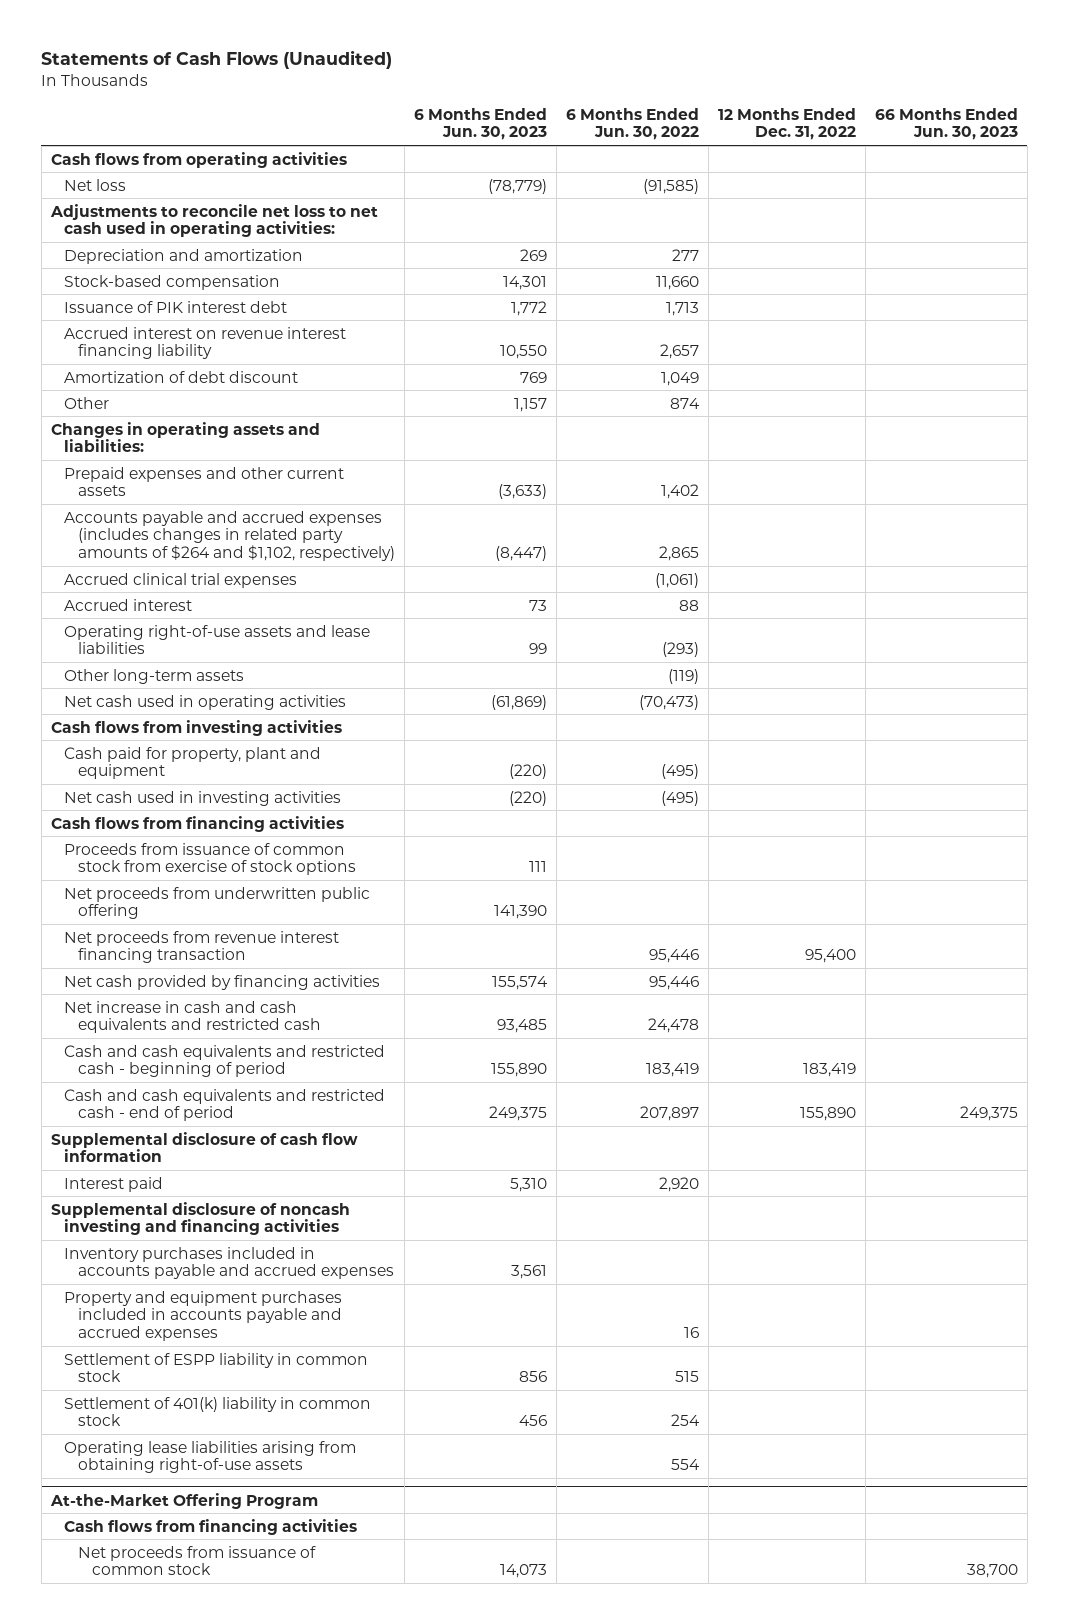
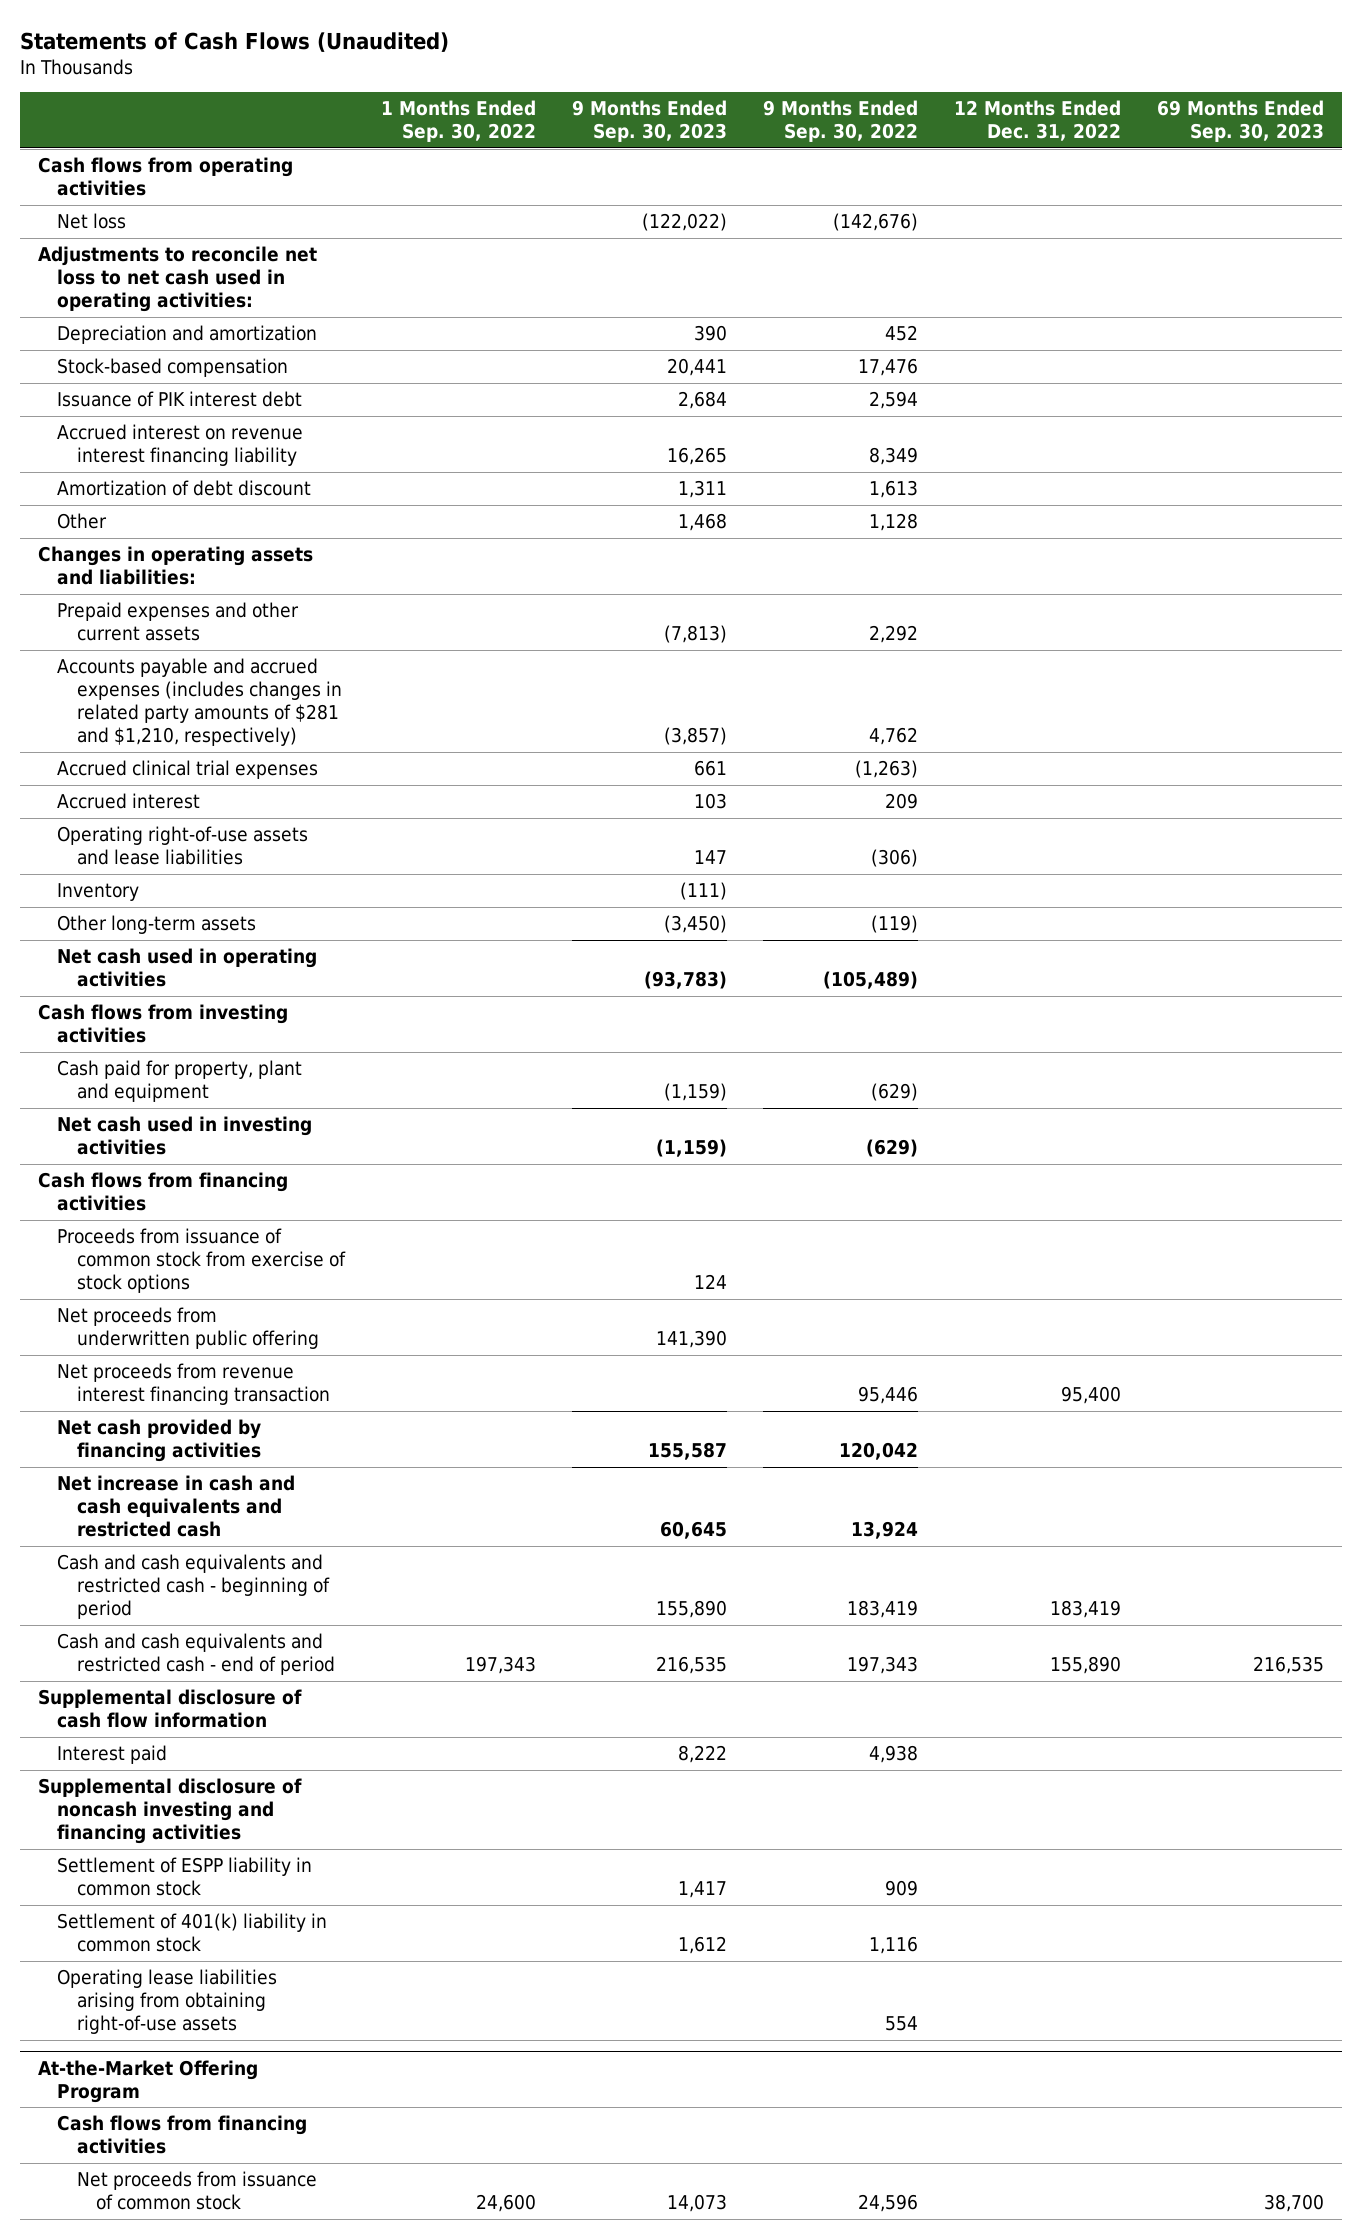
- | 6 Months Ended Jun. 30, 2023 | 6 Months Ended Jun. 30, 2022 | 12 Months Ended Dec. 31, 2022 | 66 Months Ended Jun. 30, 2023
+ | 1 Months Ended Sep. 30, 2022 | 9 Months Ended Sep. 30, 2023 | 9 Months Ended Sep. 30, 2022 | 12 Months Ended Dec. 31, 2022 | 69 Months Ended Sep. 30, 2023
- Accounts payable and accrued expenses (includes changes in related party amounts of $264 and $1,102, respectively) | (8,447) | 2,865 | |
+ Accounts payable and accrued expenses (includes changes in related party amounts of $281 and $1,210, respectively) | | (3,857) | 4,762 | |
+ Inventory | | (111) | | |
- Inventory purchases included in accounts payable and accrued expenses | 3,561 | | |
- Property and equipment purchases included in accounts payable and accrued expenses | | 16 | |

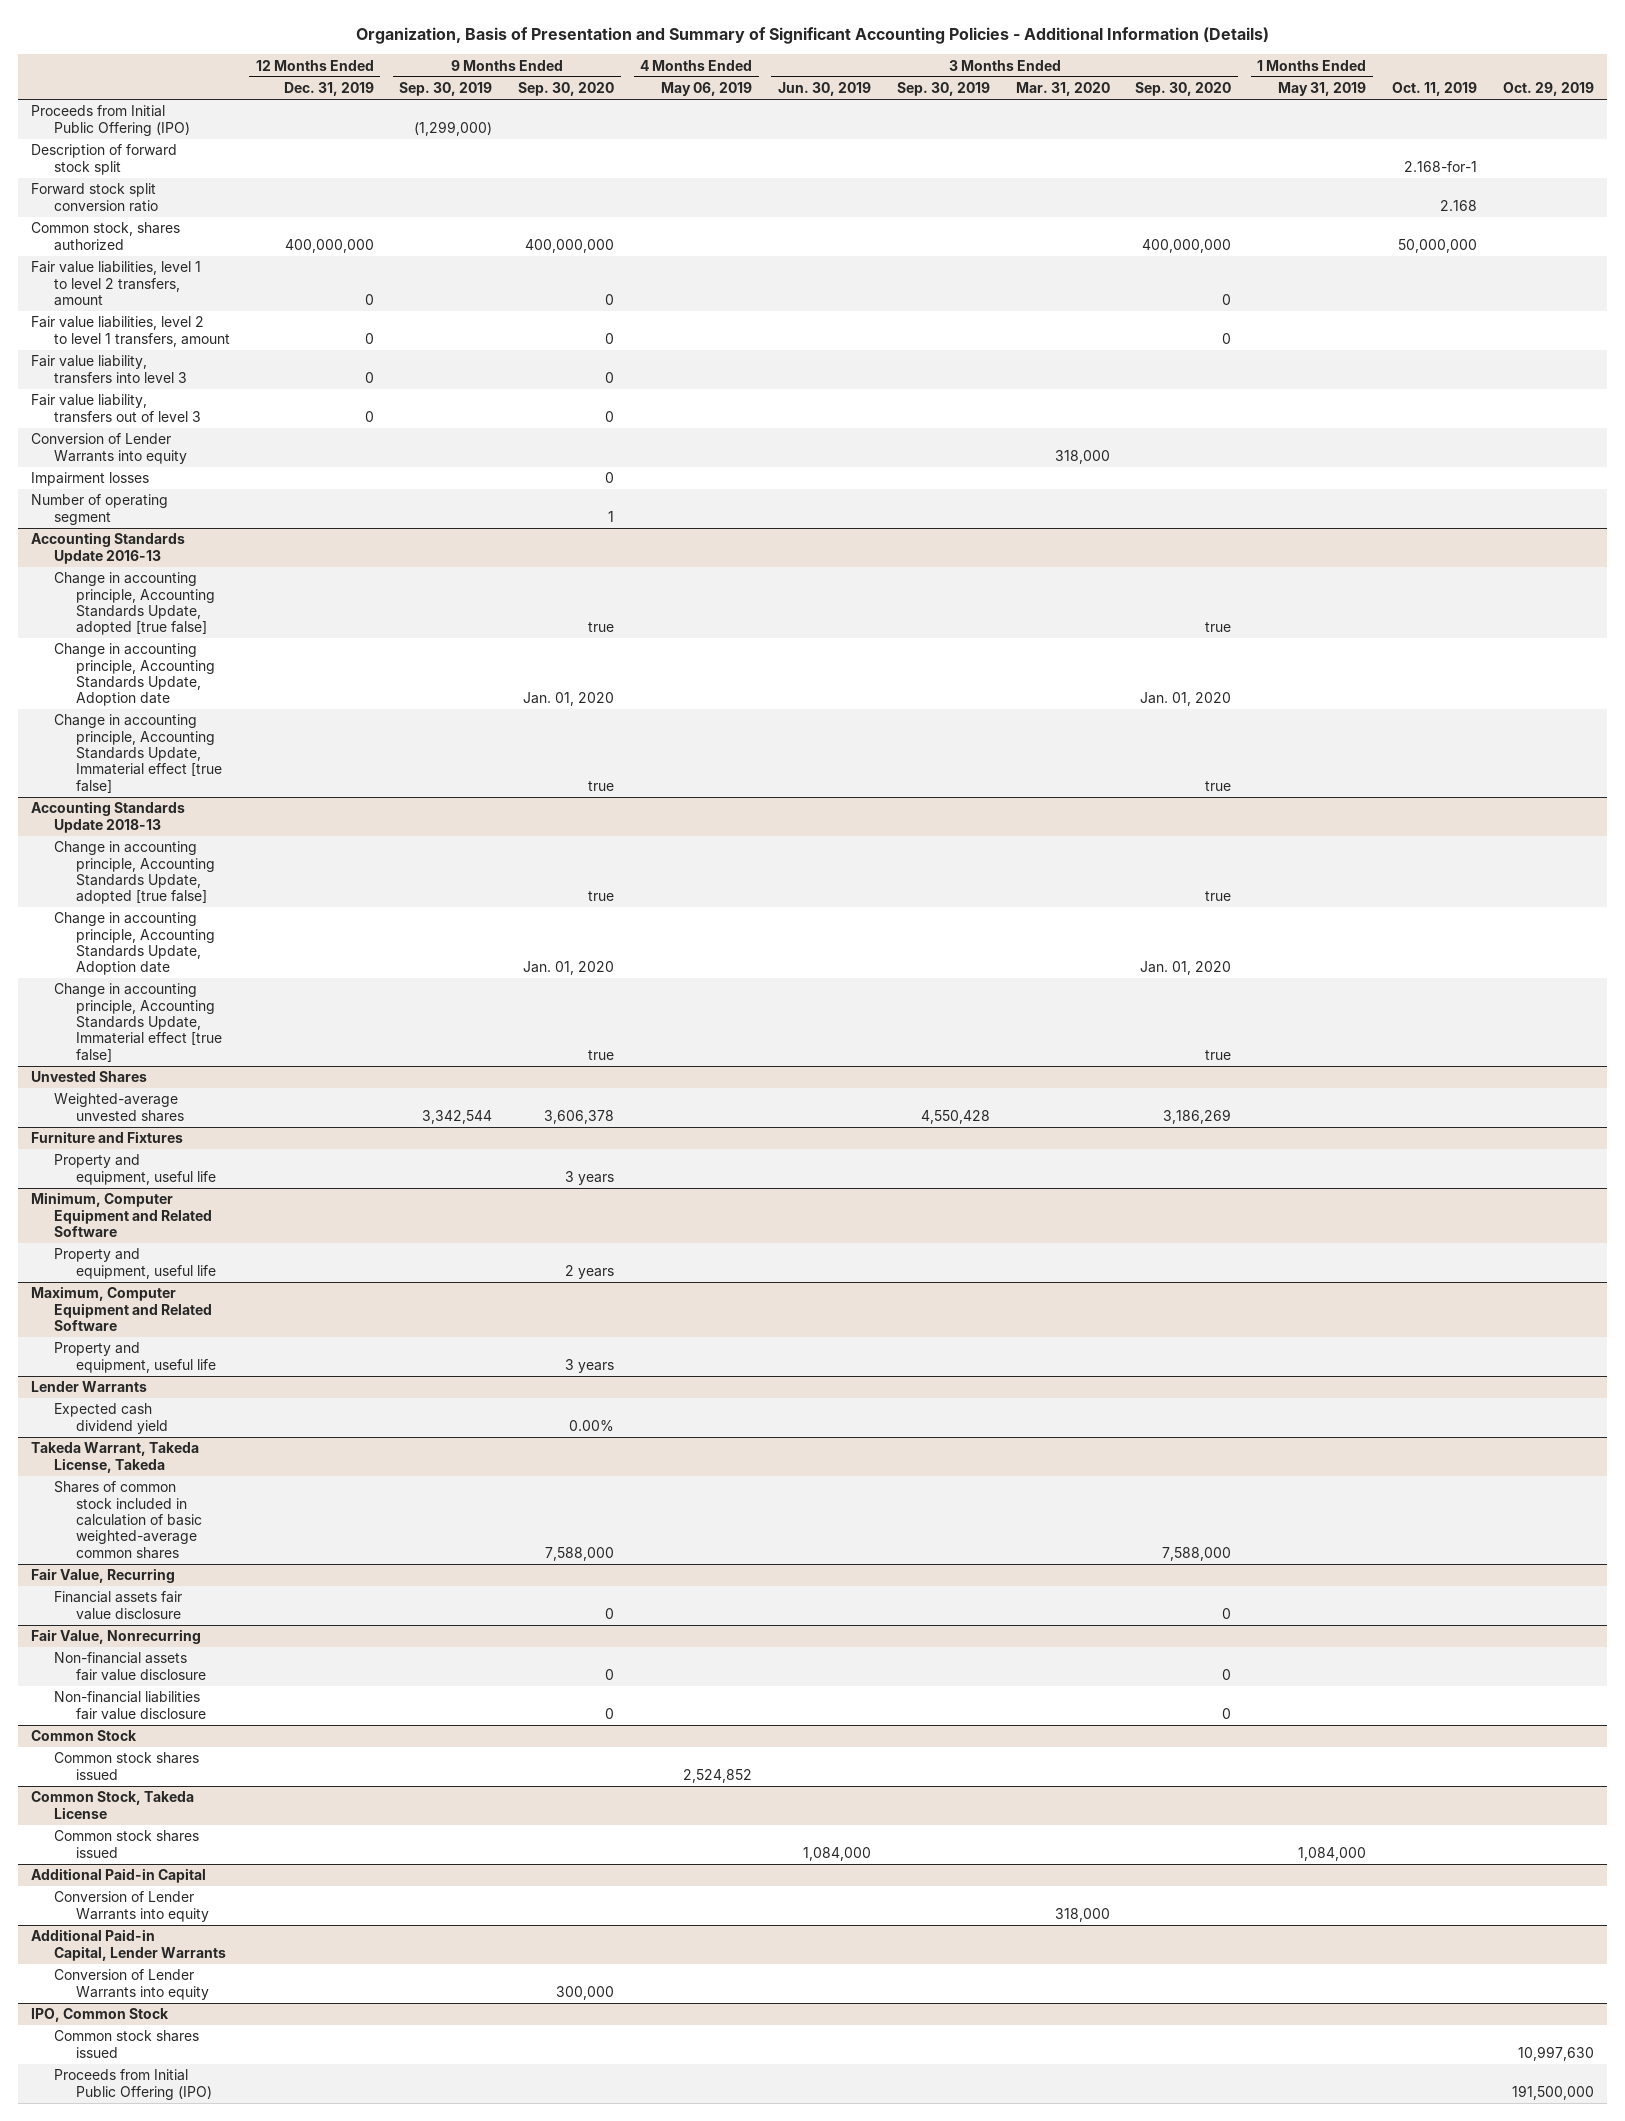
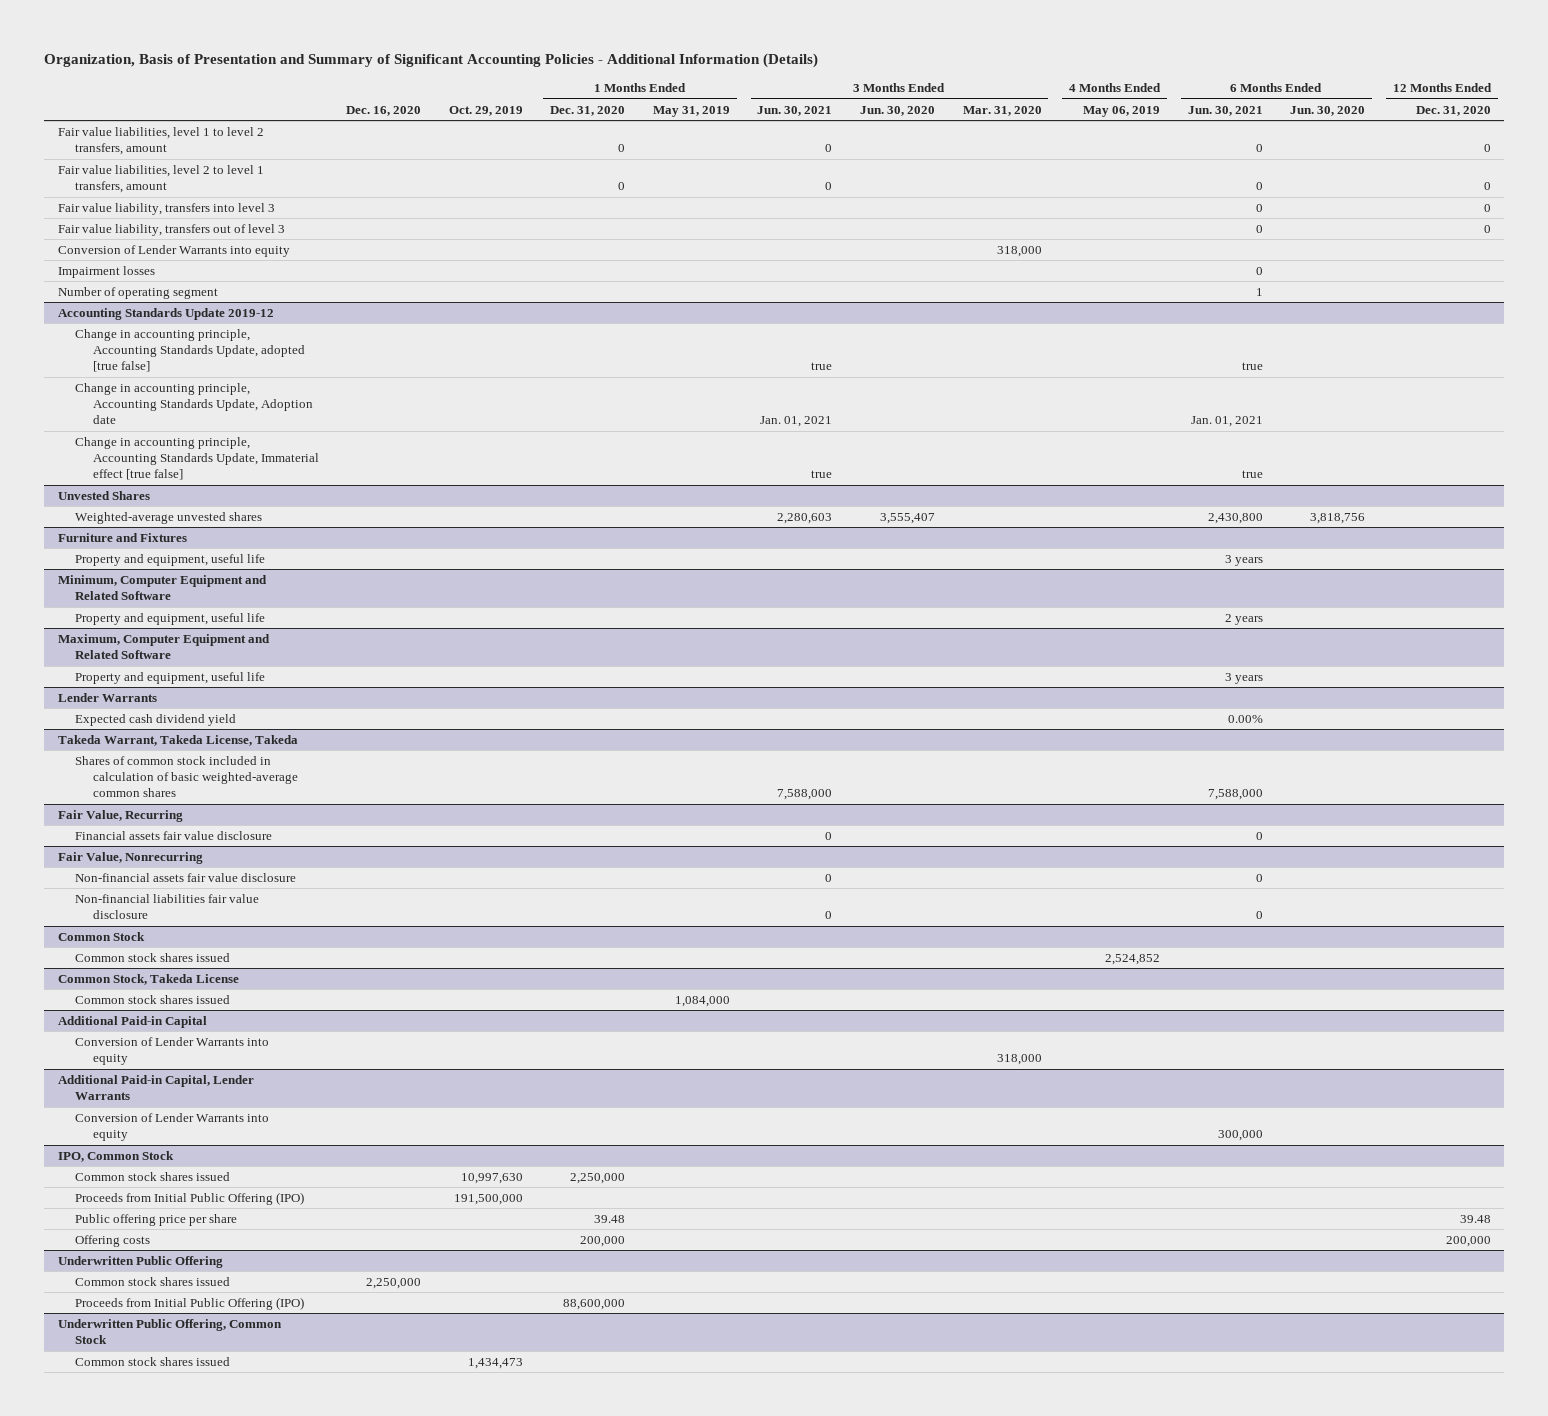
- | 12 Months Ended Dec. 31, 2019 | 9 Months Ended Sep. 30, 2019 | 9 Months Ended Sep. 30, 2020 | 4 Months Ended May 06, 2019 | 3 Months Ended Jun. 30, 2019 | 3 Months Ended Sep. 30, 2019 | 3 Months Ended Mar. 31, 2020 | 3 Months Ended Sep. 30, 2020 | 1 Months Ended May 31, 2019 | Oct. 11, 2019 | Oct. 29, 2019
+ | Dec. 16, 2020 | Oct. 29, 2019 | 1 Months Ended Dec. 31, 2020 | 1 Months Ended May 31, 2019 | 3 Months Ended Jun. 30, 2021 | 3 Months Ended Jun. 30, 2020 | 3 Months Ended Mar. 31, 2020 | 4 Months Ended May 06, 2019 | 6 Months Ended Jun. 30, 2021 | 6 Months Ended Jun. 30, 2020 | 12 Months Ended Dec. 31, 2020
- Proceeds from Initial Public Offering (IPO) | | (1,299,000) | | | | | | | | |
- Description of forward stock split | | | | | | | | | | 2.168-for-1 |
- Forward stock split conversion ratio | | | | | | | | | | 2.168 |
- Common stock, shares authorized | 400,000,000 | | 400,000,000 | | | | | 400,000,000 | | 50,000,000 |
- Accounting Standards Update 2016-13
- Change in accounting principle, Accounting Standards Update, adopted [true false] | | | true | | | | | true | | |
- Change in accounting principle, Accounting Standards Update, Adoption date | | | Jan. 01, 2020 | | | | | Jan. 01, 2020 | | |
- Change in accounting principle, Accounting Standards Update, Immaterial effect [true false] | | | true | | | | | true | | |
- Accounting Standards Update 2018-13
- Change in accounting principle, Accounting Standards Update, adopted [true false] | | | true | | | | | true | | |
- Change in accounting principle, Accounting Standards Update, Adoption date | | | Jan. 01, 2020 | | | | | Jan. 01, 2020 | | |
- Change in accounting principle, Accounting Standards Update, Immaterial effect [true false] | | | true | | | | | true | | |
+ Accounting Standards Update 2019-12
+ Change in accounting principle, Accounting Standards Update, adopted [true false] | | | | | true | | | | true | |
+ Change in accounting principle, Accounting Standards Update, Adoption date | | | | | Jan. 01, 2021 | | | | Jan. 01, 2021 | |
+ Change in accounting principle, Accounting Standards Update, Immaterial effect [true false] | | | | | true | | | | true | |
@ IPO, Common Stock
+ Public offering price per share | | | 39.48 | | | | | | | | 39.48
+ Offering costs | | | 200,000 | | | | | | | | 200,000
+ Underwritten Public Offering
+ Common stock shares issued | 2,250,000 | | | | | | | | | |
+ Proceeds from Initial Public Offering (IPO) | | | 88,600,000 | | | | | | | |
+ Underwritten Public Offering, Common Stock
+ Common stock shares issued | | 1,434,473 | | | | | | | | |

